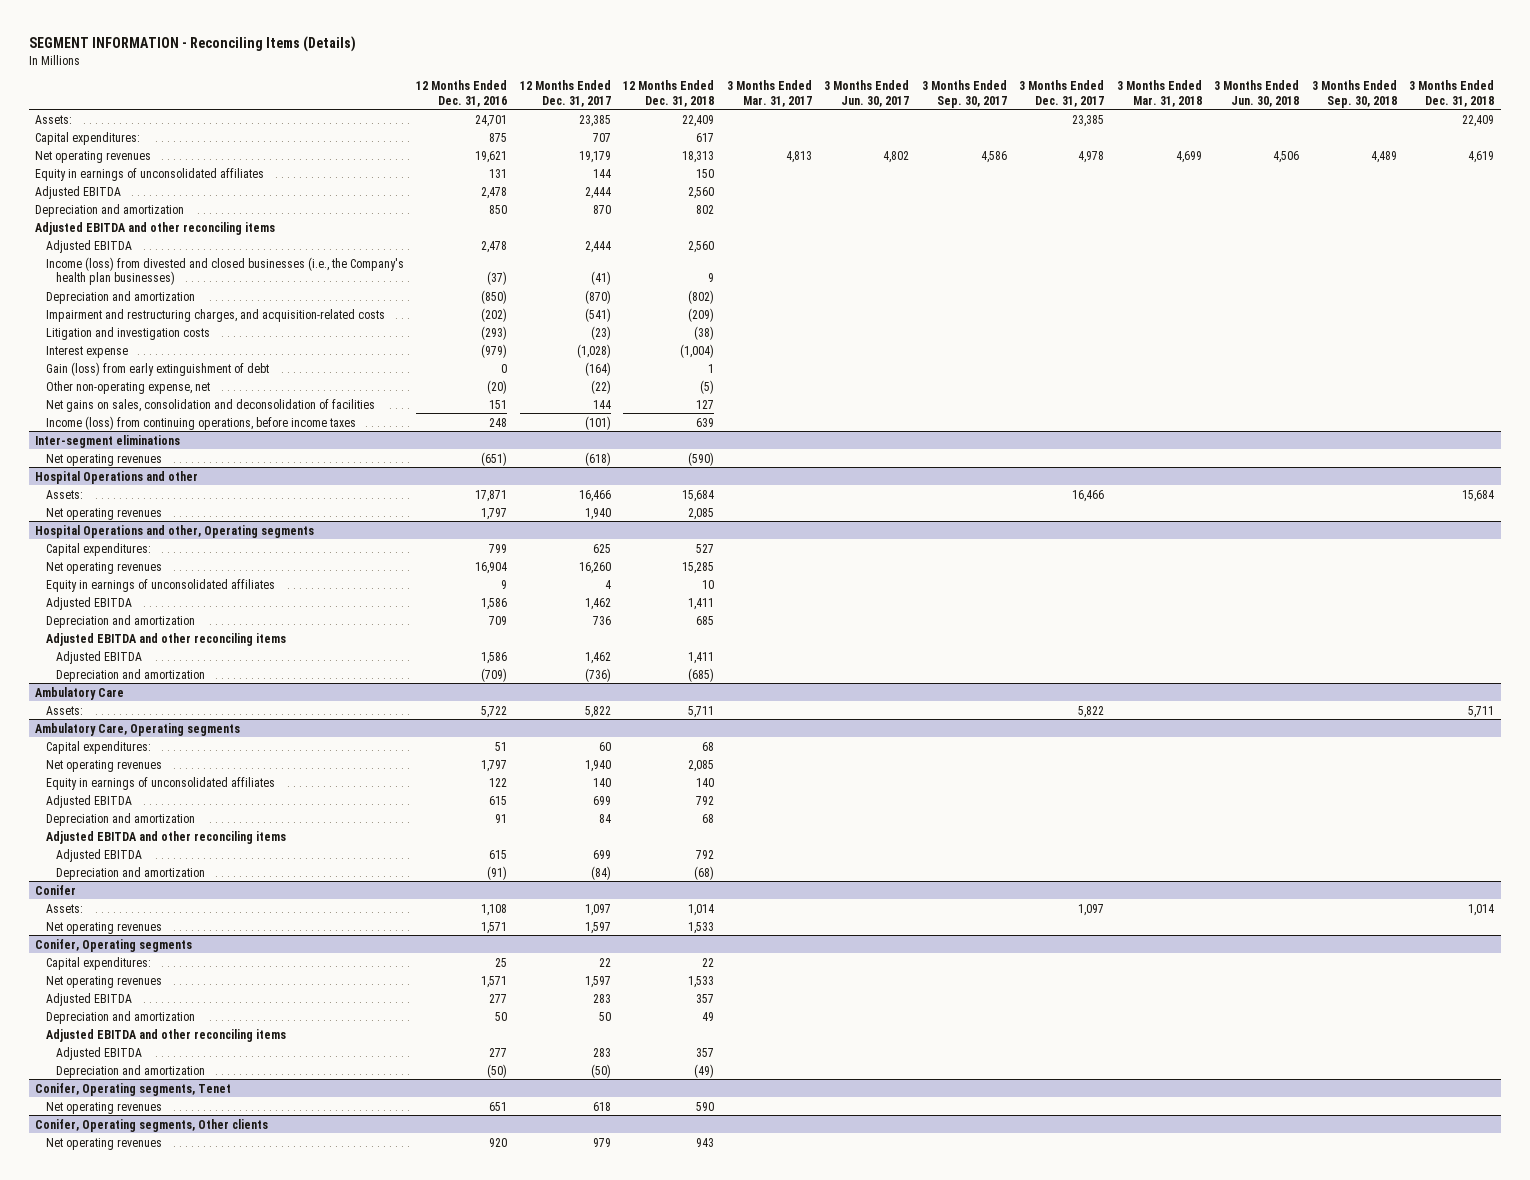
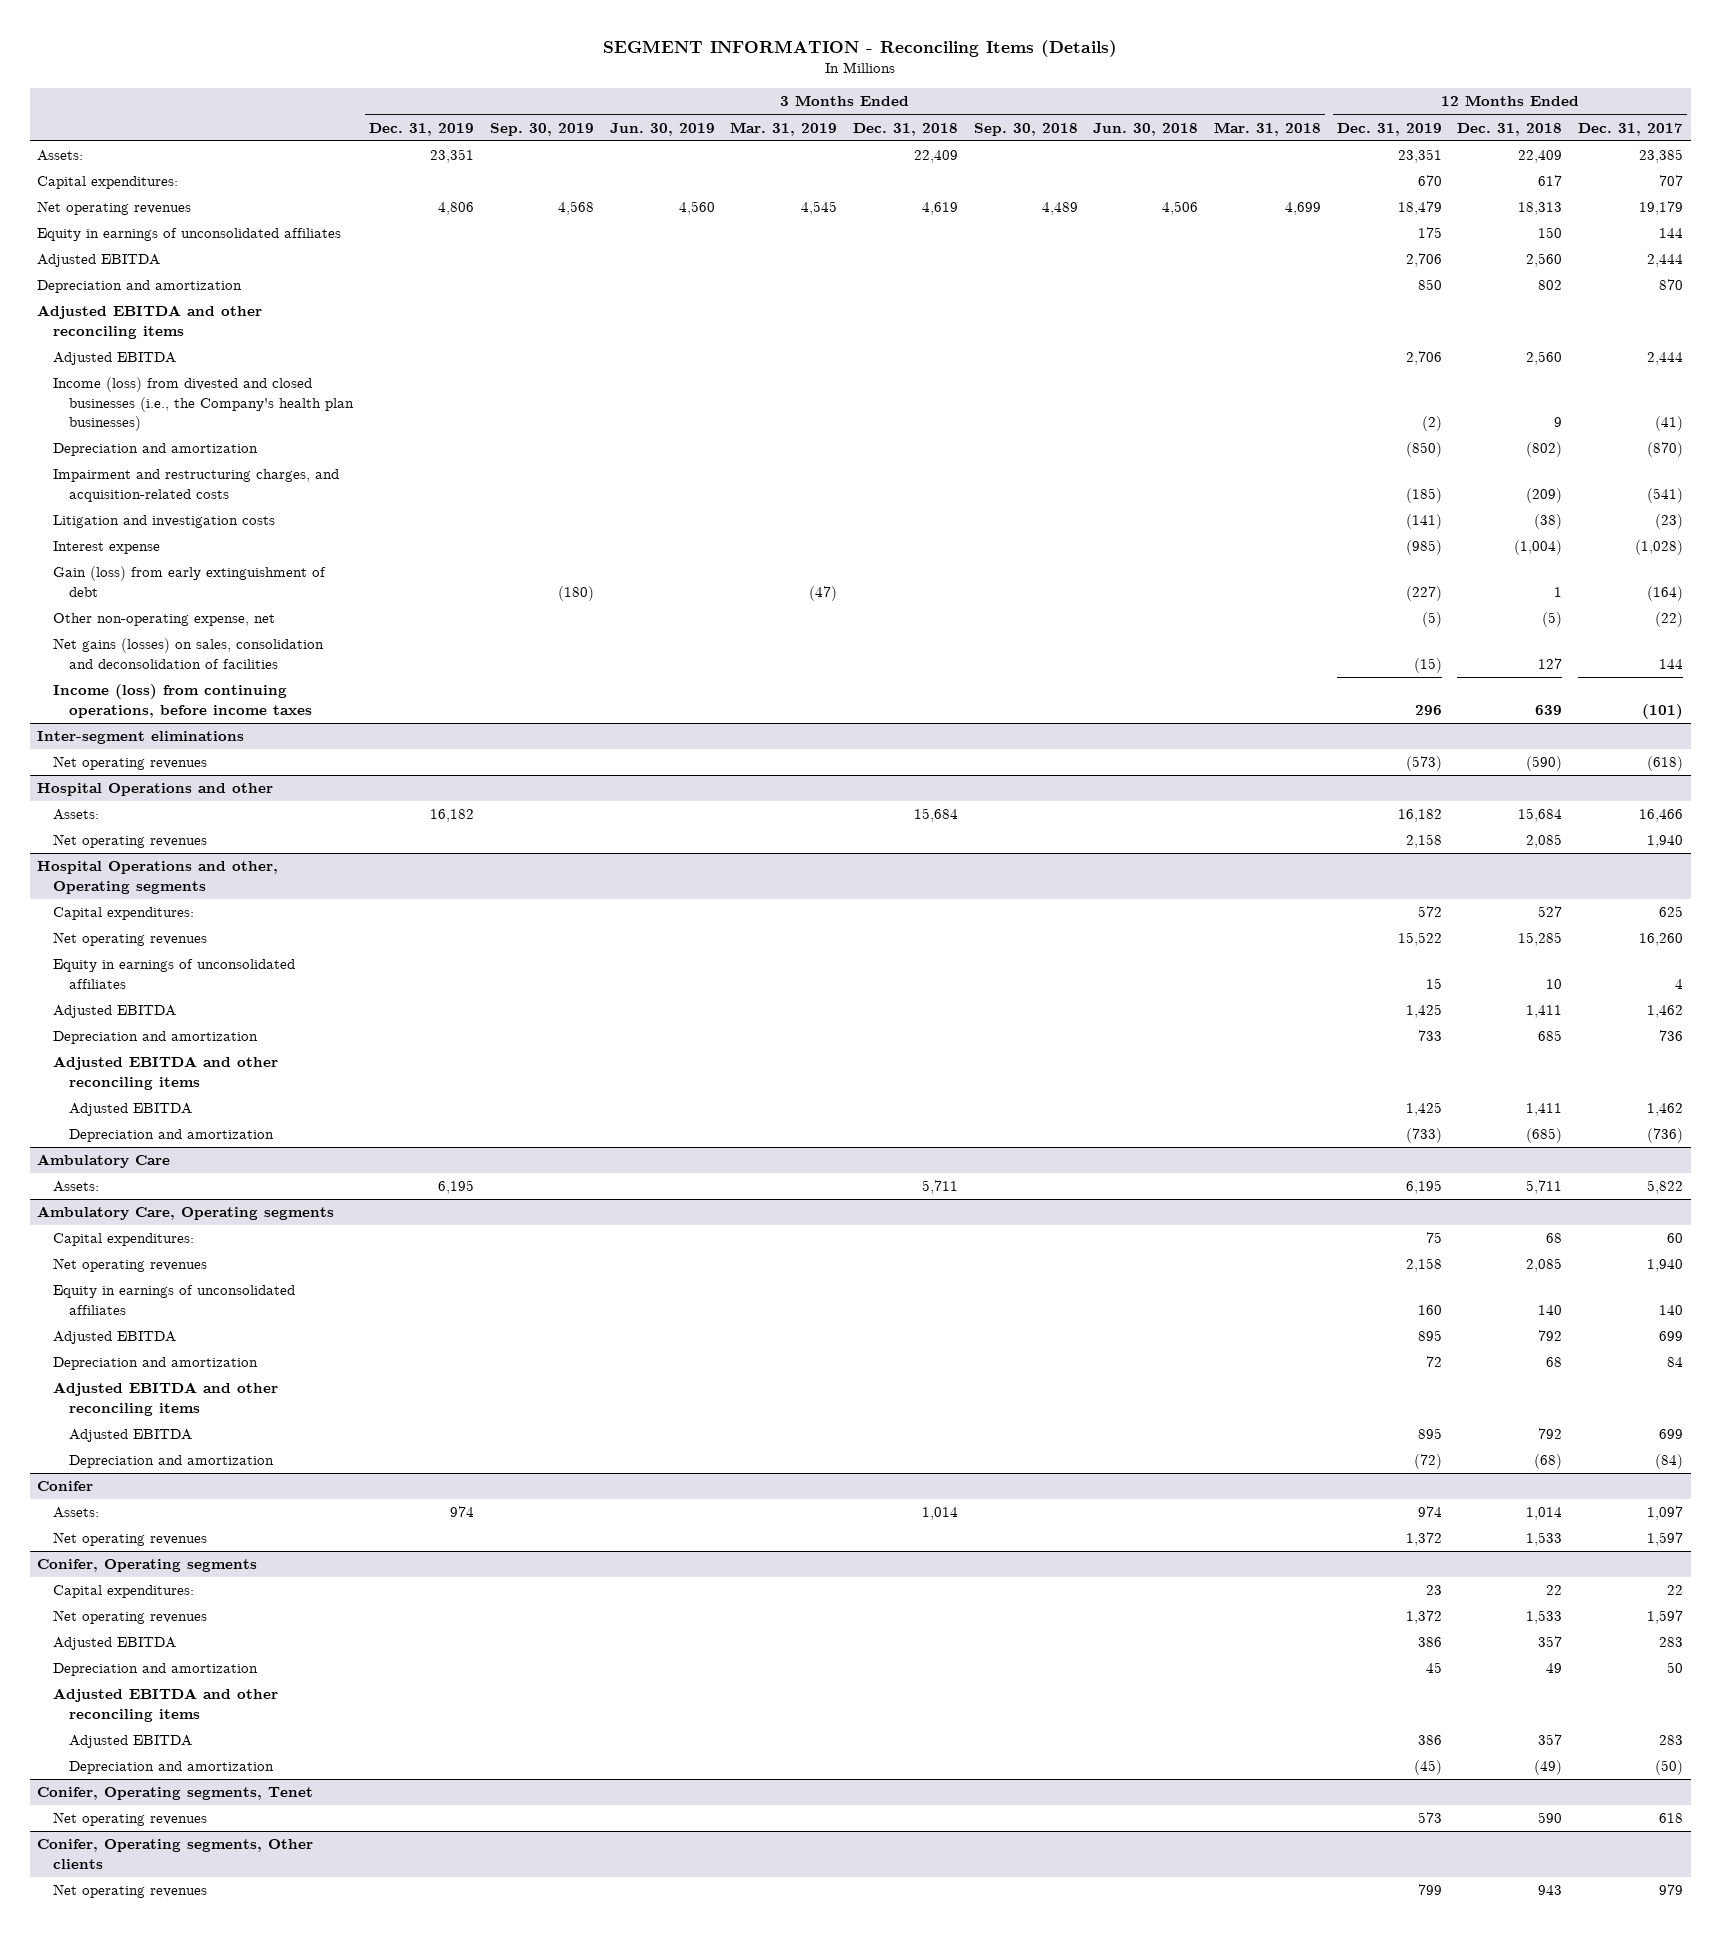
- | 12 Months Ended Dec. 31, 2016 | 12 Months Ended Dec. 31, 2017 | 12 Months Ended Dec. 31, 2018 | 3 Months Ended Mar. 31, 2017 | 3 Months Ended Jun. 30, 2017 | 3 Months Ended Sep. 30, 2017 | 3 Months Ended Dec. 31, 2017 | 3 Months Ended Mar. 31, 2018 | 3 Months Ended Jun. 30, 2018 | 3 Months Ended Sep. 30, 2018 | 3 Months Ended Dec. 31, 2018
+ | 3 Months Ended Dec. 31, 2019 | 3 Months Ended Sep. 30, 2019 | 3 Months Ended Jun. 30, 2019 | 3 Months Ended Mar. 31, 2019 | 3 Months Ended Dec. 31, 2018 | 3 Months Ended Sep. 30, 2018 | 3 Months Ended Jun. 30, 2018 | 3 Months Ended Mar. 31, 2018 | 12 Months Ended Dec. 31, 2019 | 12 Months Ended Dec. 31, 2018 | 12 Months Ended Dec. 31, 2017
- Net gains on sales, consolidation and deconsolidation of facilities | 151 | 144 | 127 | | | | | | | |
+ Net gains (losses) on sales, consolidation and deconsolidation of facilities | | | | | | | | | (15) | 127 | 144

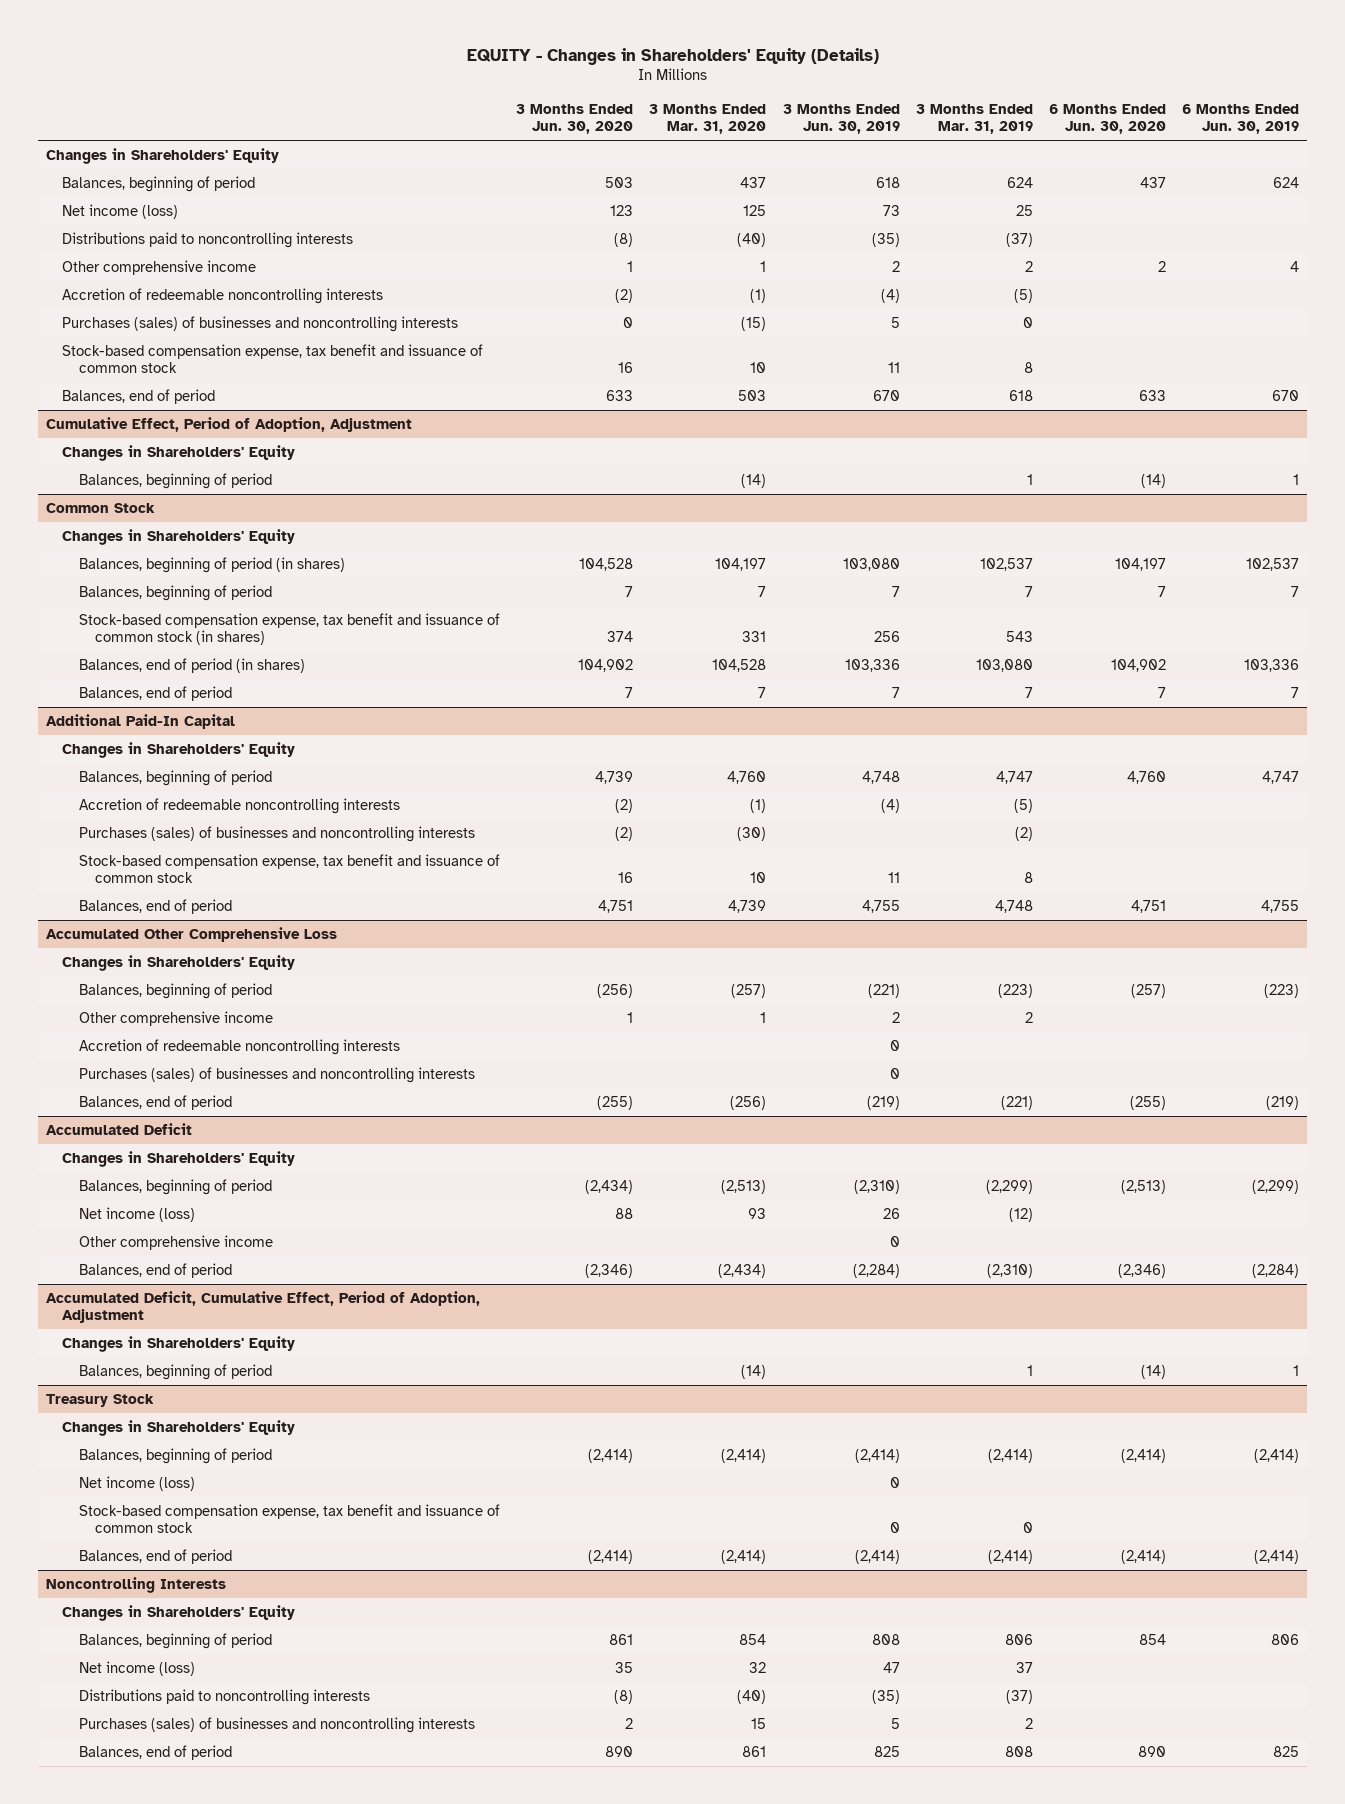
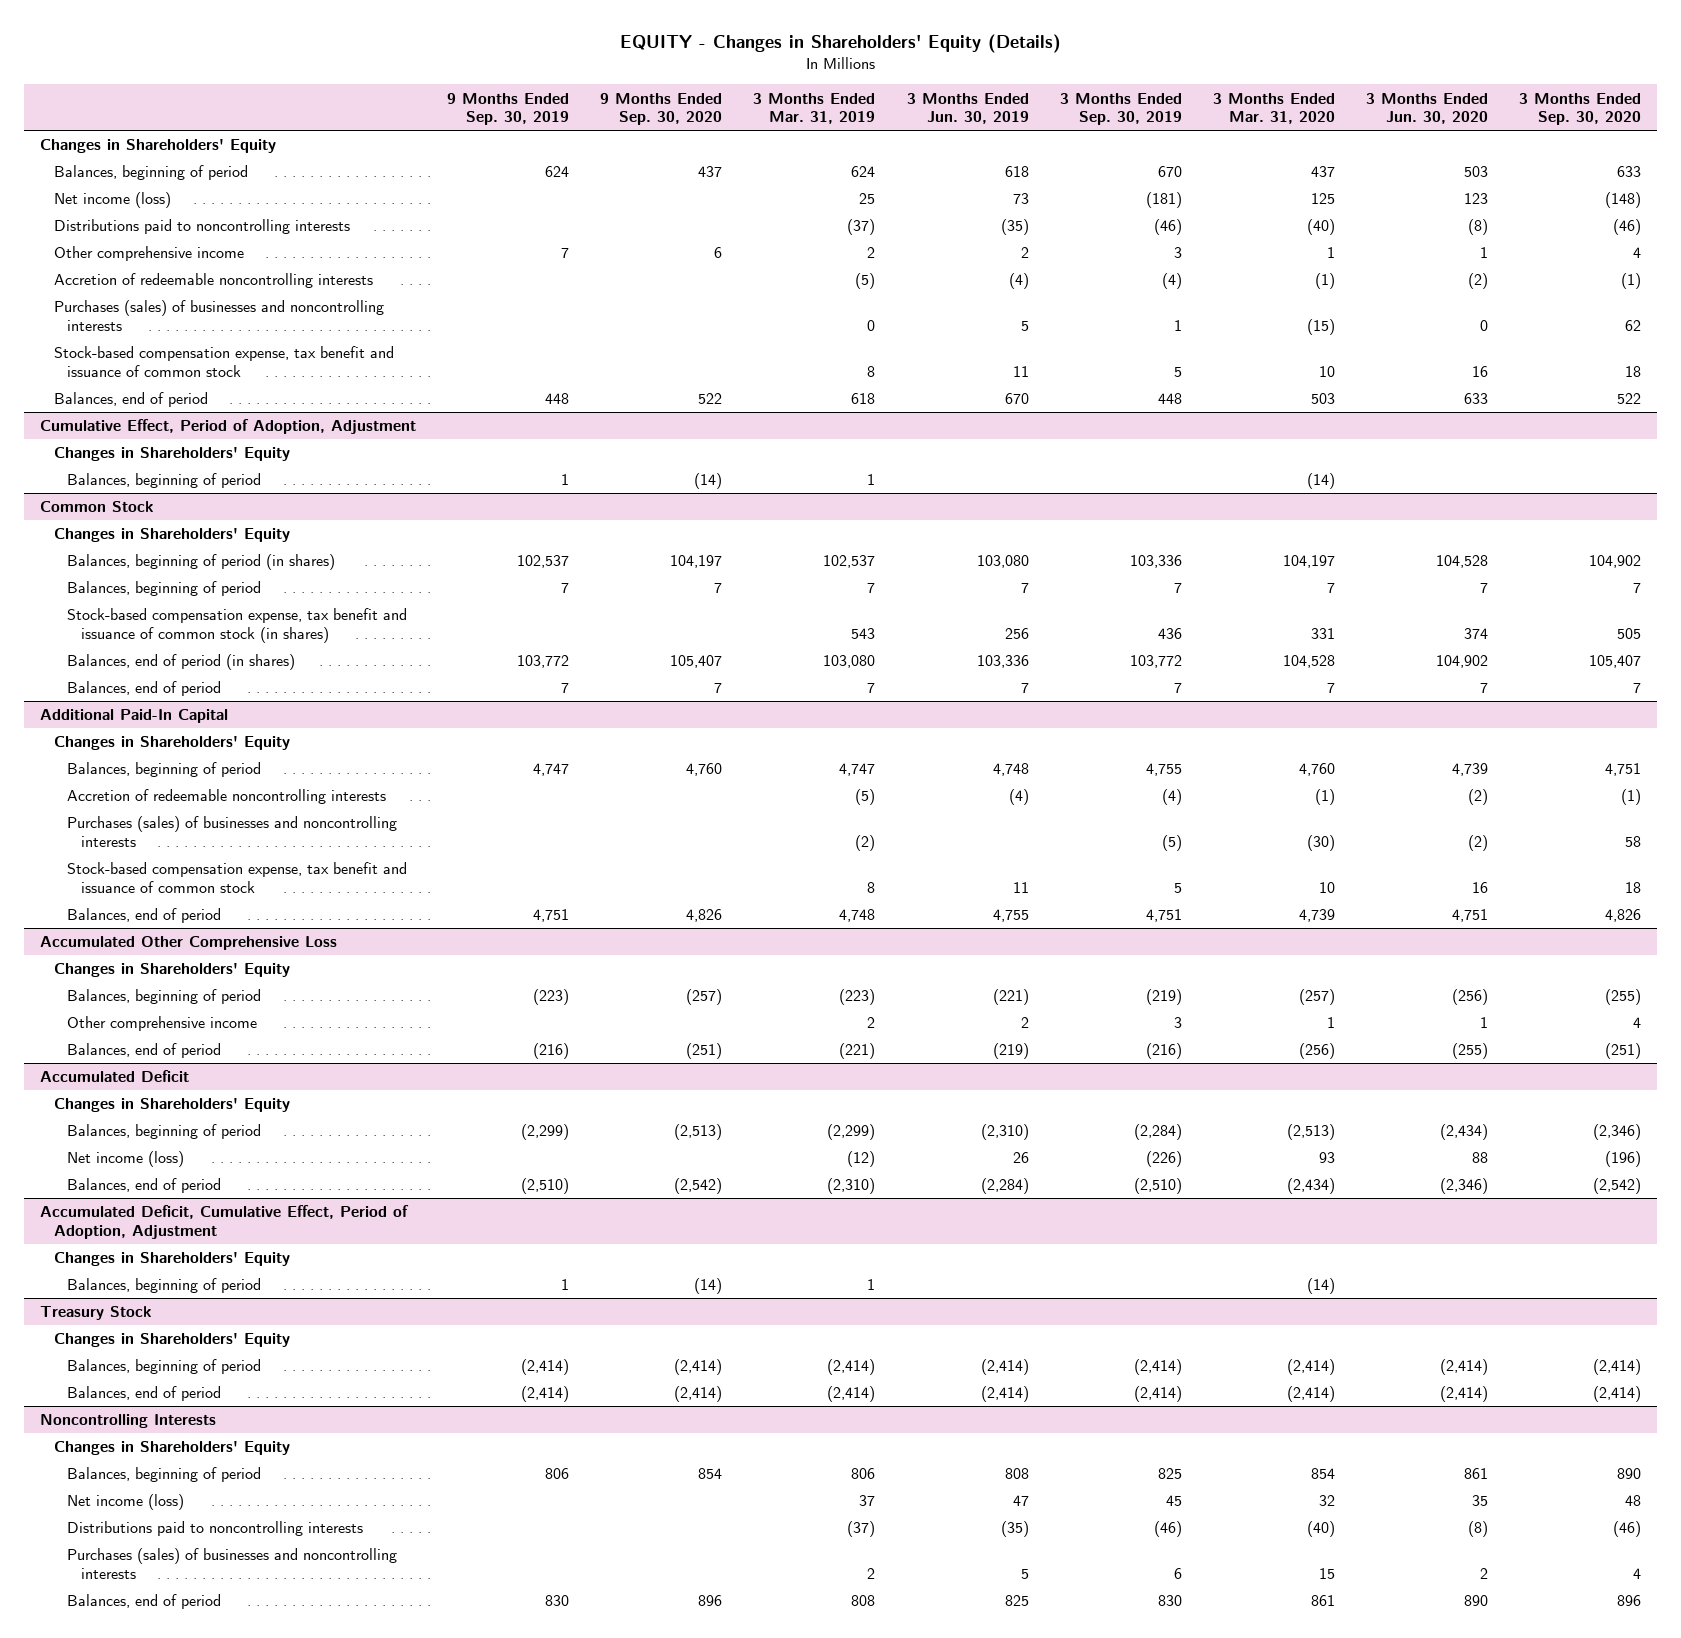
- | 3 Months Ended Jun. 30, 2020 | 3 Months Ended Mar. 31, 2020 | 3 Months Ended Jun. 30, 2019 | 3 Months Ended Mar. 31, 2019 | 6 Months Ended Jun. 30, 2020 | 6 Months Ended Jun. 30, 2019
+ | 9 Months Ended Sep. 30, 2019 | 9 Months Ended Sep. 30, 2020 | 3 Months Ended Mar. 31, 2019 | 3 Months Ended Jun. 30, 2019 | 3 Months Ended Sep. 30, 2019 | 3 Months Ended Mar. 31, 2020 | 3 Months Ended Jun. 30, 2020 | 3 Months Ended Sep. 30, 2020
@ Accumulated Other Comprehensive Loss
- Accretion of redeemable noncontrolling interests | | | 0 | | |
- Purchases (sales) of businesses and noncontrolling interests | | | 0 | | |
@ Accumulated Deficit
- Other comprehensive income | | | 0 | | |
@ Treasury Stock
- Net income (loss) | | | 0 | | |
- Stock-based compensation expense, tax benefit and issuance of common stock | | | 0 | 0 | |

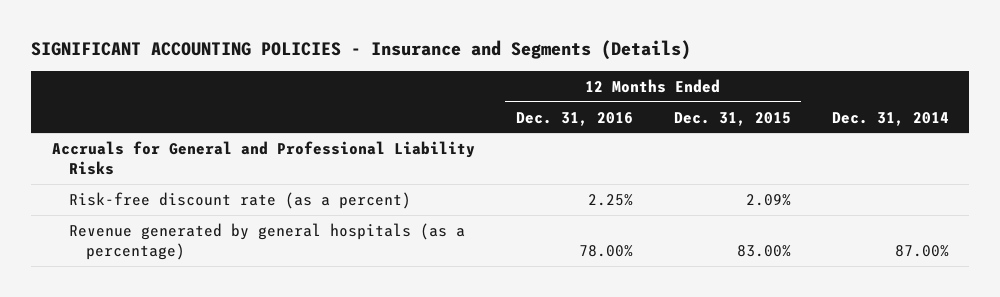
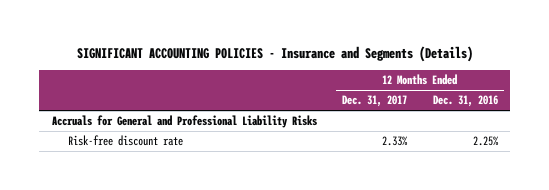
- | 12 Months Ended Dec. 31, 2016 | 12 Months Ended Dec. 31, 2015 | Dec. 31, 2014
+ | 12 Months Ended Dec. 31, 2017 | 12 Months Ended Dec. 31, 2016
- Risk-free discount rate (as a percent) | 2.25% | 2.09% |
- Revenue generated by general hospitals (as a percentage) | 78.00% | 83.00% | 87.00%
+ Risk-free discount rate | 2.33% | 2.25%

